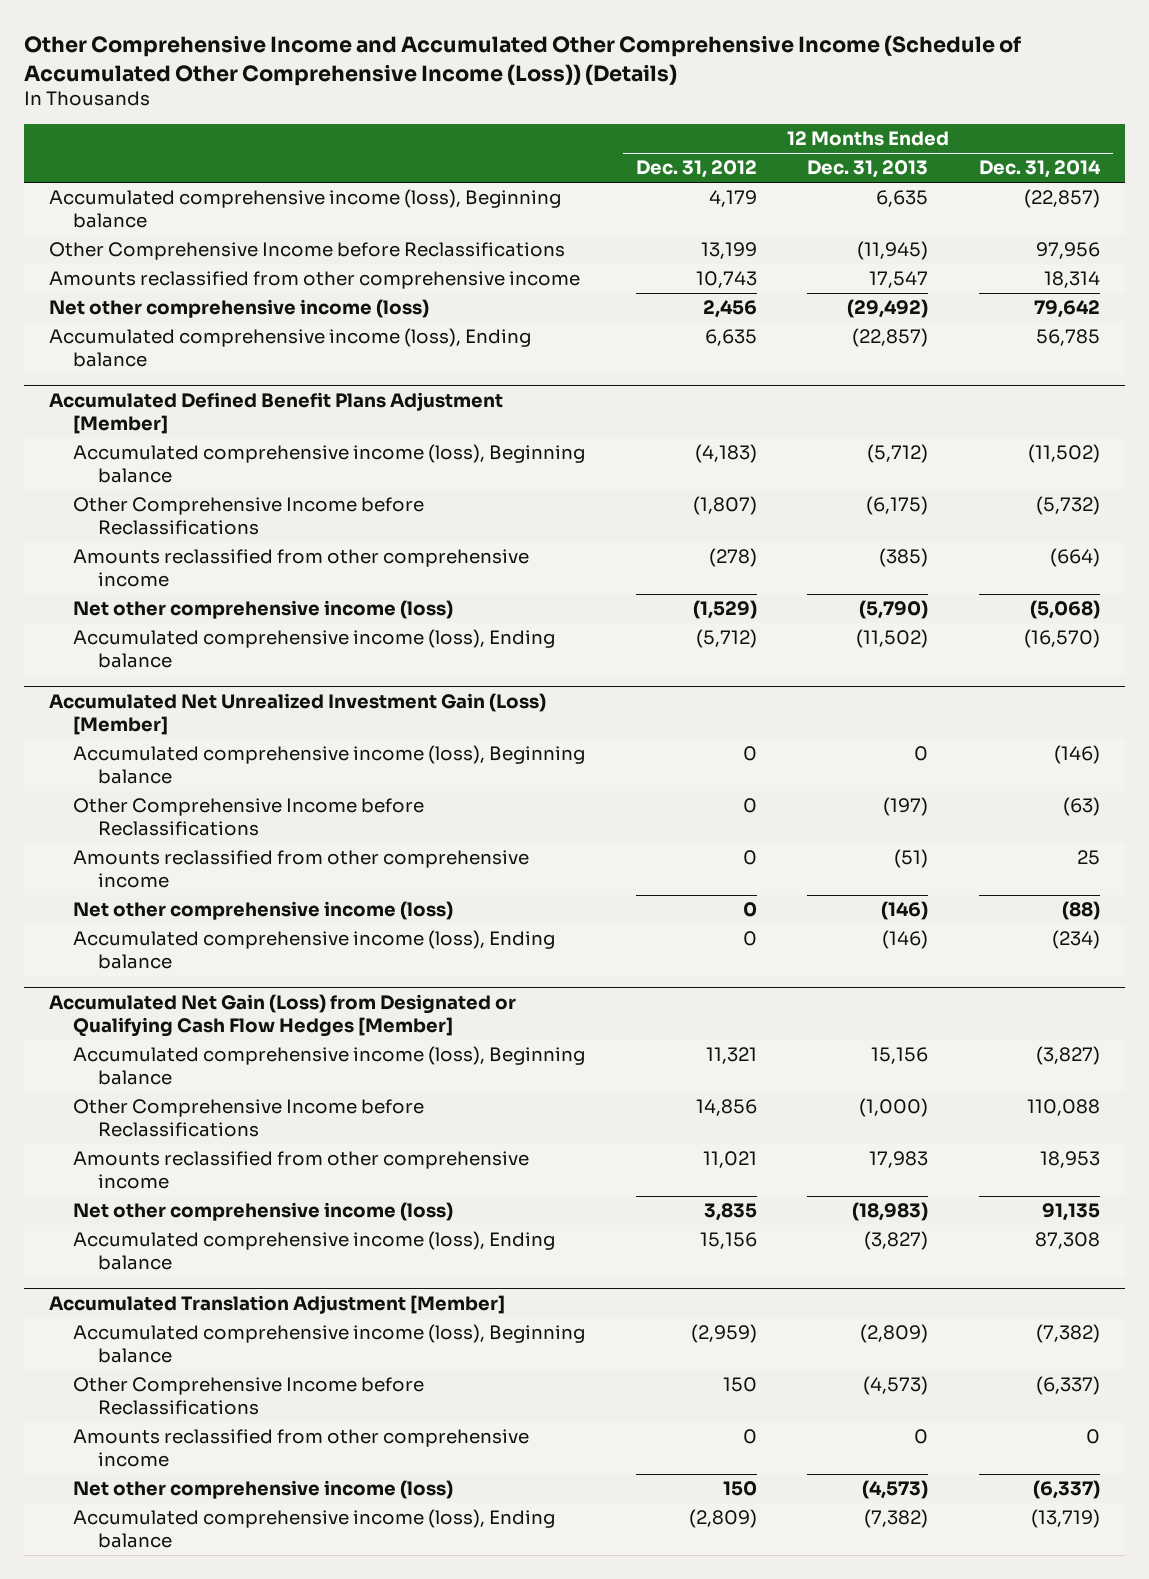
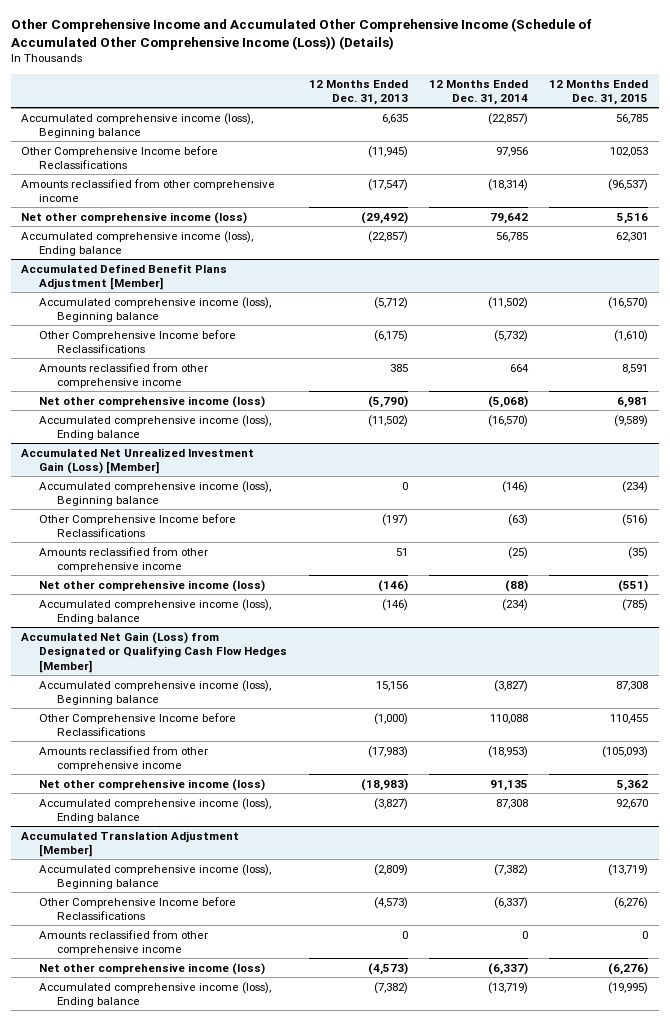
- | 12 Months Ended Dec. 31, 2012 | 12 Months Ended Dec. 31, 2013 | 12 Months Ended Dec. 31, 2014
+ | 12 Months Ended Dec. 31, 2013 | 12 Months Ended Dec. 31, 2014 | 12 Months Ended Dec. 31, 2015
- Amounts reclassified from other comprehensive income | 10,743 | 17,547 | 18,314
+ Amounts reclassified from other comprehensive income | (17,547) | (18,314) | (96,537)
@ Accumulated Defined Benefit Plans Adjustment [Member]
- Amounts reclassified from other comprehensive income | (278) | (385) | (664)
+ Amounts reclassified from other comprehensive income | 385 | 664 | 8,591
@ Accumulated Net Unrealized Investment Gain (Loss) [Member]
- Amounts reclassified from other comprehensive income | 0 | (51) | 25
+ Amounts reclassified from other comprehensive income | 51 | (25) | (35)
@ Accumulated Net Gain (Loss) from Designated or Qualifying Cash Flow Hedges [Member]
- Amounts reclassified from other comprehensive income | 11,021 | 17,983 | 18,953
+ Amounts reclassified from other comprehensive income | (17,983) | (18,953) | (105,093)

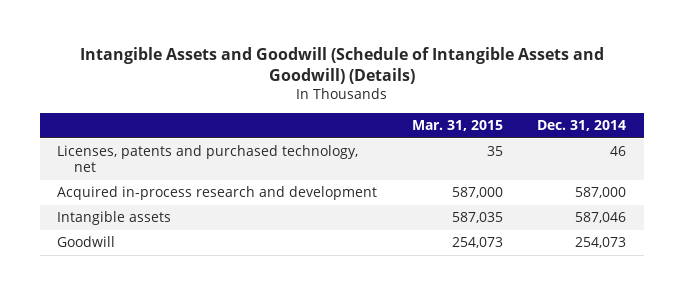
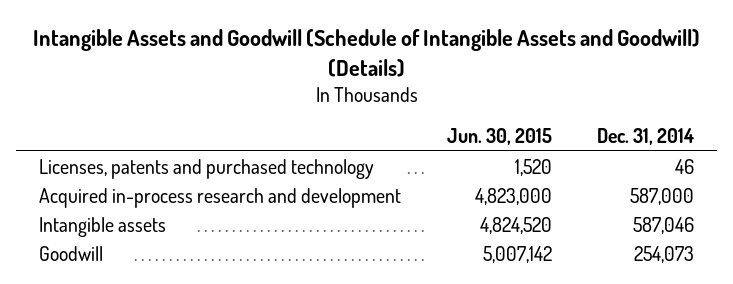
- | Mar. 31, 2015 | Dec. 31, 2014
+ | Jun. 30, 2015 | Dec. 31, 2014
- Licenses, patents and purchased technology, net | 35 | 46
+ Licenses, patents and purchased technology | 1,520 | 46

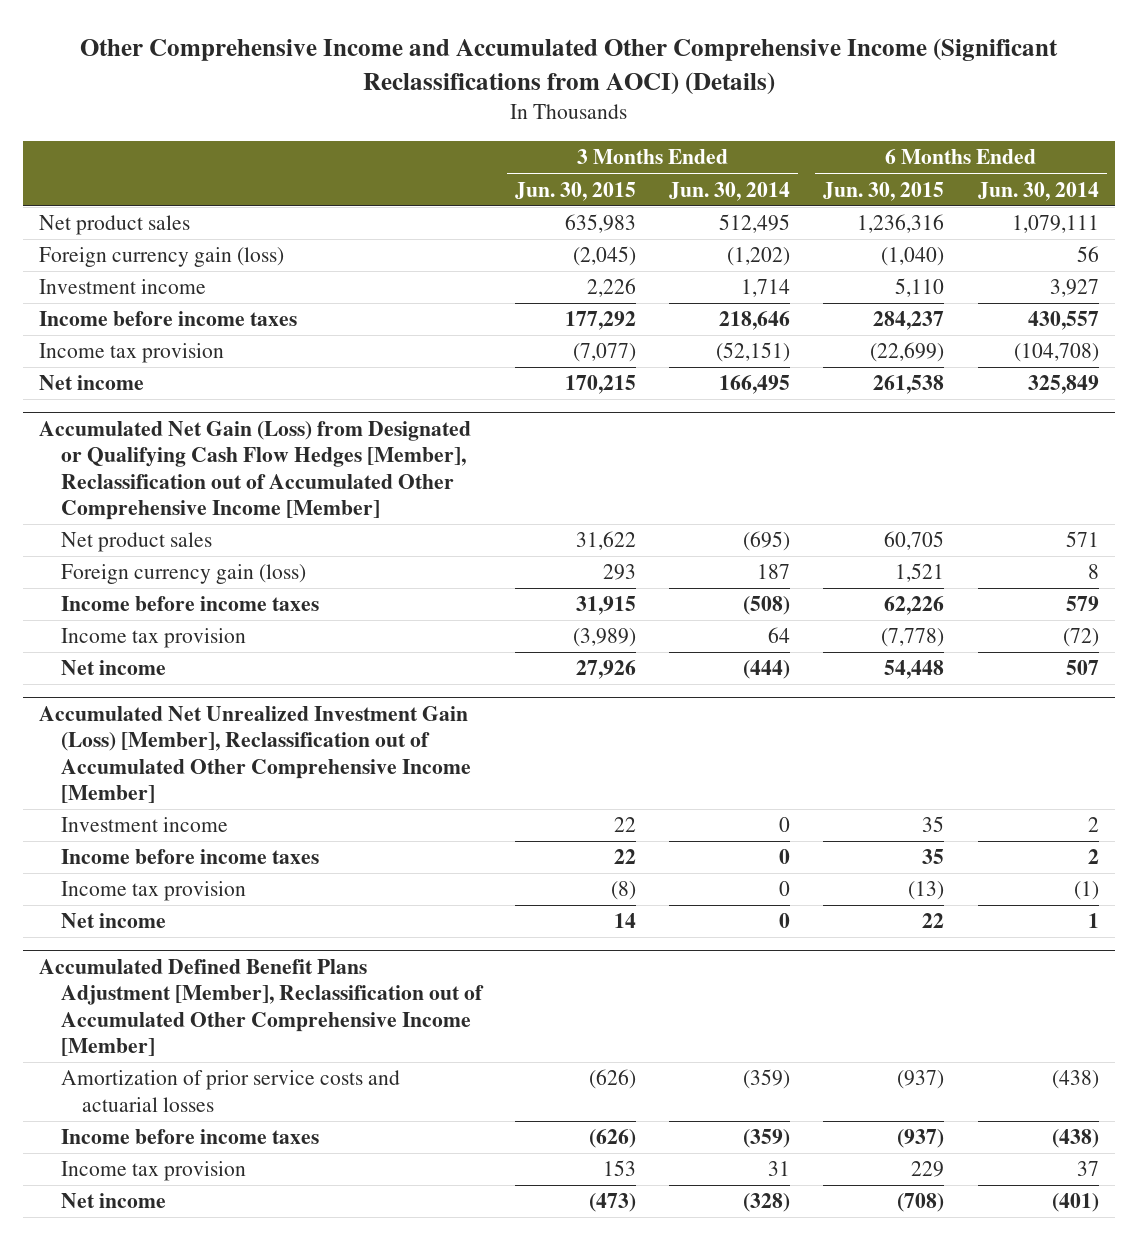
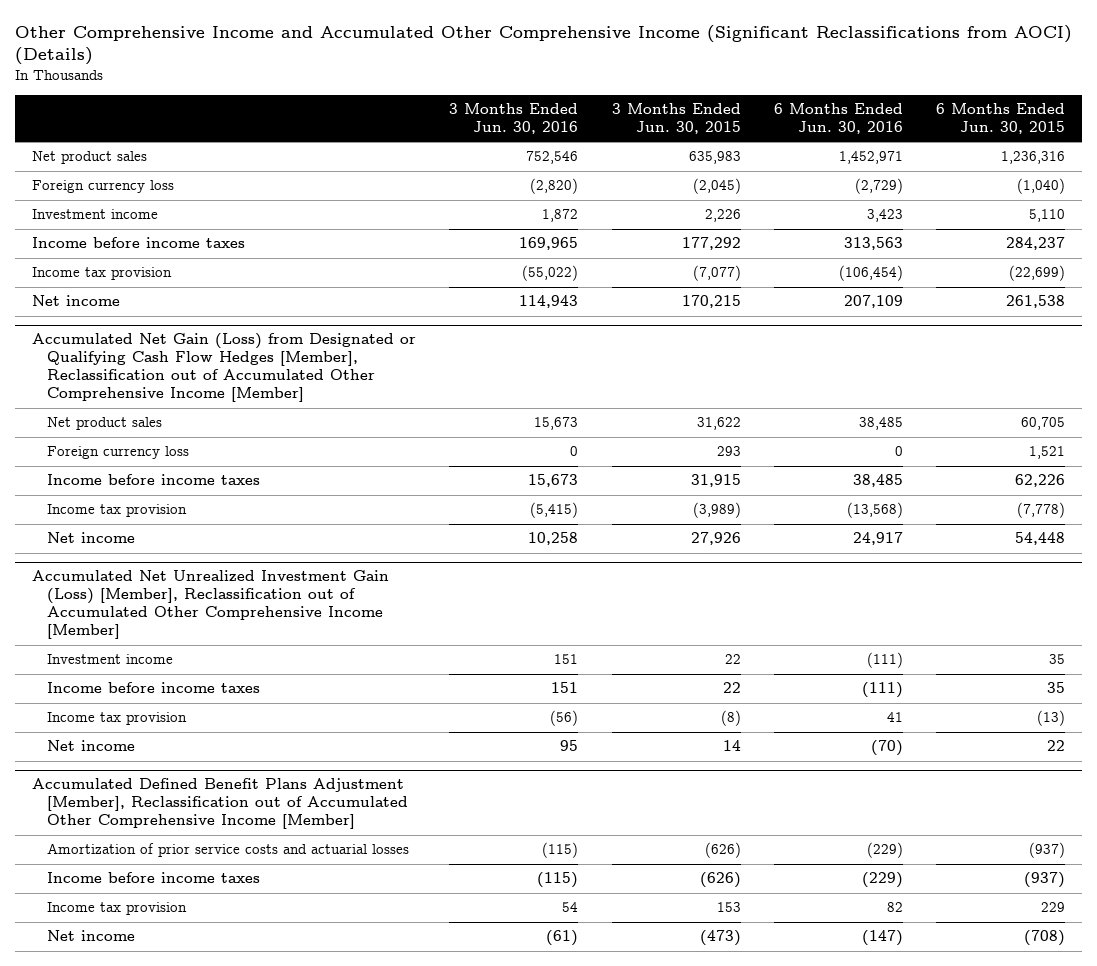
- | 3 Months Ended Jun. 30, 2015 | 3 Months Ended Jun. 30, 2014 | 6 Months Ended Jun. 30, 2015 | 6 Months Ended Jun. 30, 2014
+ | 3 Months Ended Jun. 30, 2016 | 3 Months Ended Jun. 30, 2015 | 6 Months Ended Jun. 30, 2016 | 6 Months Ended Jun. 30, 2015
- Foreign currency gain (loss) | (2,045) | (1,202) | (1,040) | 56
+ Foreign currency loss | (2,820) | (2,045) | (2,729) | (1,040)
@ Accumulated Net Gain (Loss) from Designated or Qualifying Cash Flow Hedges [Member], Reclassification out of Accumulated Other Comprehensive Income [Member]
- Foreign currency gain (loss) | 293 | 187 | 1,521 | 8
+ Foreign currency loss | 0 | 293 | 0 | 1,521

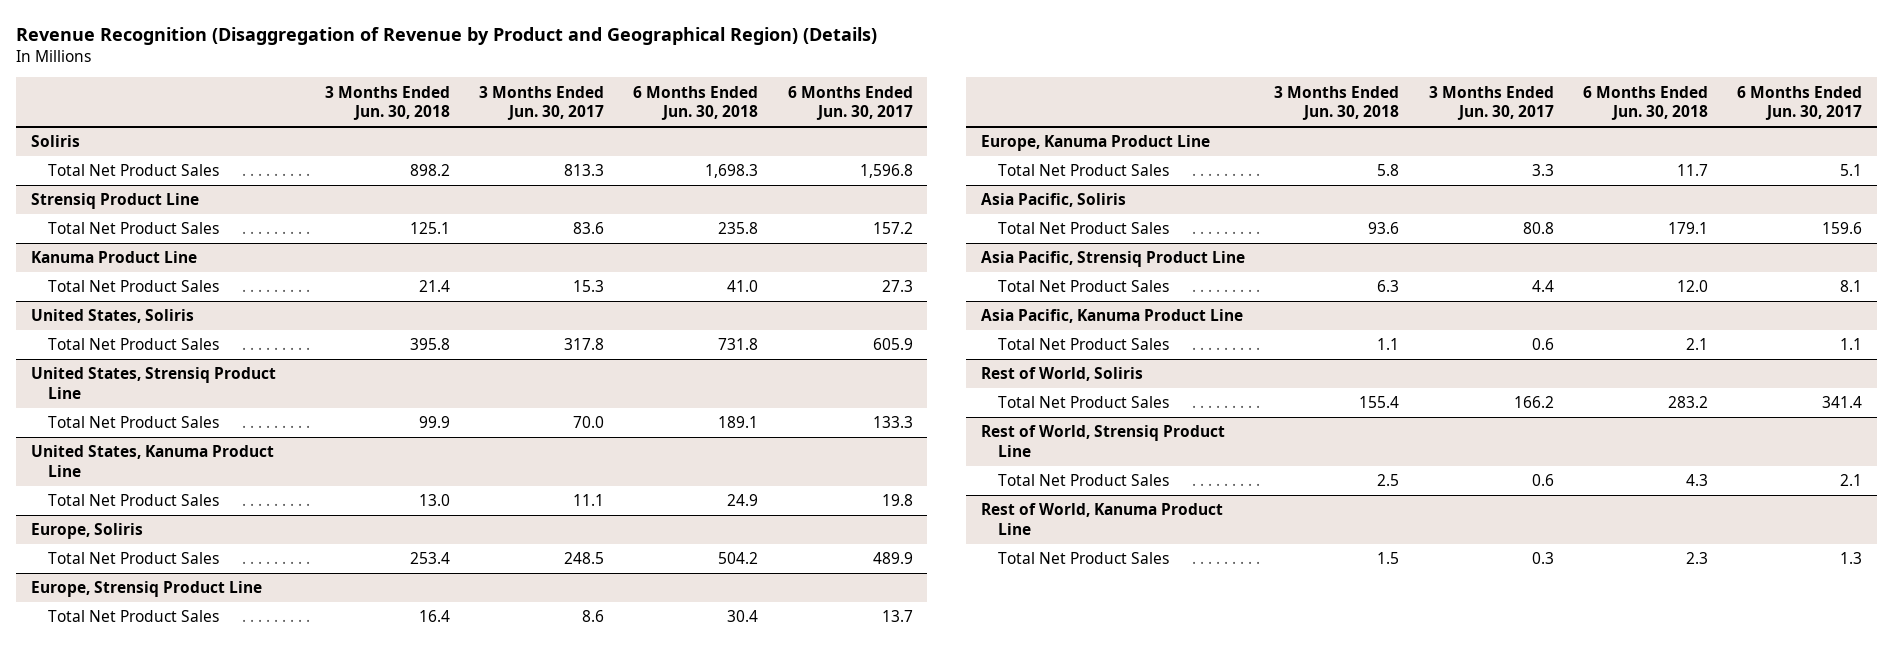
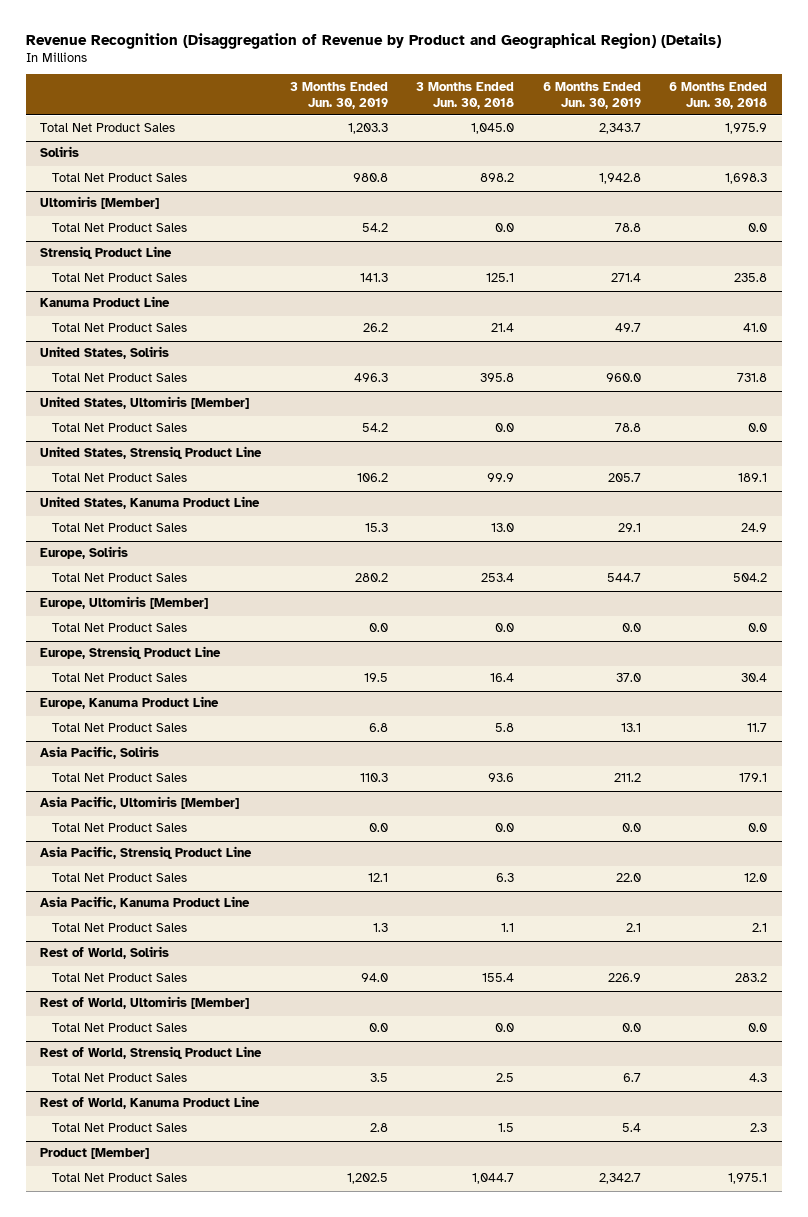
- | 3 Months Ended Jun. 30, 2018 | 3 Months Ended Jun. 30, 2017 | 6 Months Ended Jun. 30, 2018 | 6 Months Ended Jun. 30, 2017
+ | 3 Months Ended Jun. 30, 2019 | 3 Months Ended Jun. 30, 2018 | 6 Months Ended Jun. 30, 2019 | 6 Months Ended Jun. 30, 2018
+ Total Net Product Sales | 1,203.3 | 1,045.0 | 2,343.7 | 1,975.9
+ Ultomiris [Member]
+ Total Net Product Sales | 54.2 | 0.0 | 78.8 | 0.0
+ United States, Ultomiris [Member]
+ Total Net Product Sales | 54.2 | 0.0 | 78.8 | 0.0
+ Europe, Ultomiris [Member]
+ Total Net Product Sales | 0.0 | 0.0 | 0.0 | 0.0
+ Asia Pacific, Ultomiris [Member]
+ Total Net Product Sales | 0.0 | 0.0 | 0.0 | 0.0
+ Rest of World, Ultomiris [Member]
+ Total Net Product Sales | 0.0 | 0.0 | 0.0 | 0.0
+ Product [Member]
+ Total Net Product Sales | 1,202.5 | 1,044.7 | 2,342.7 | 1,975.1

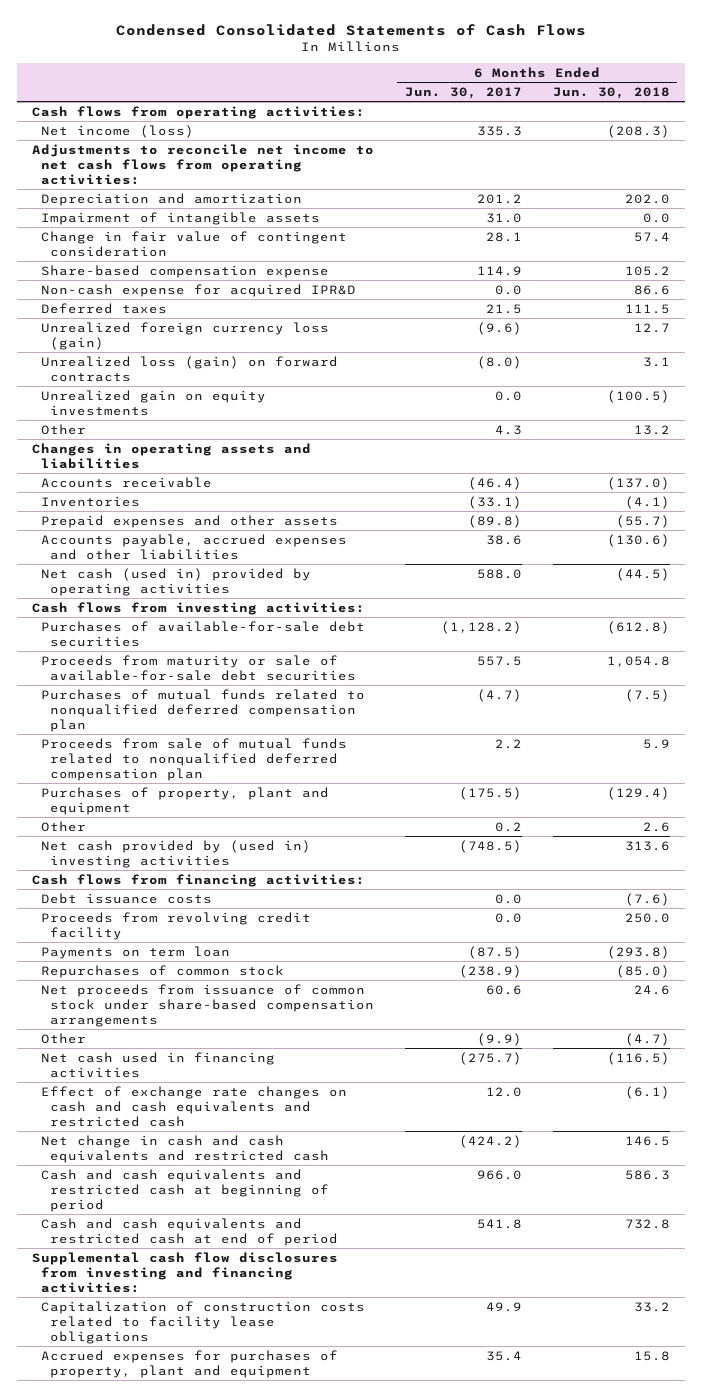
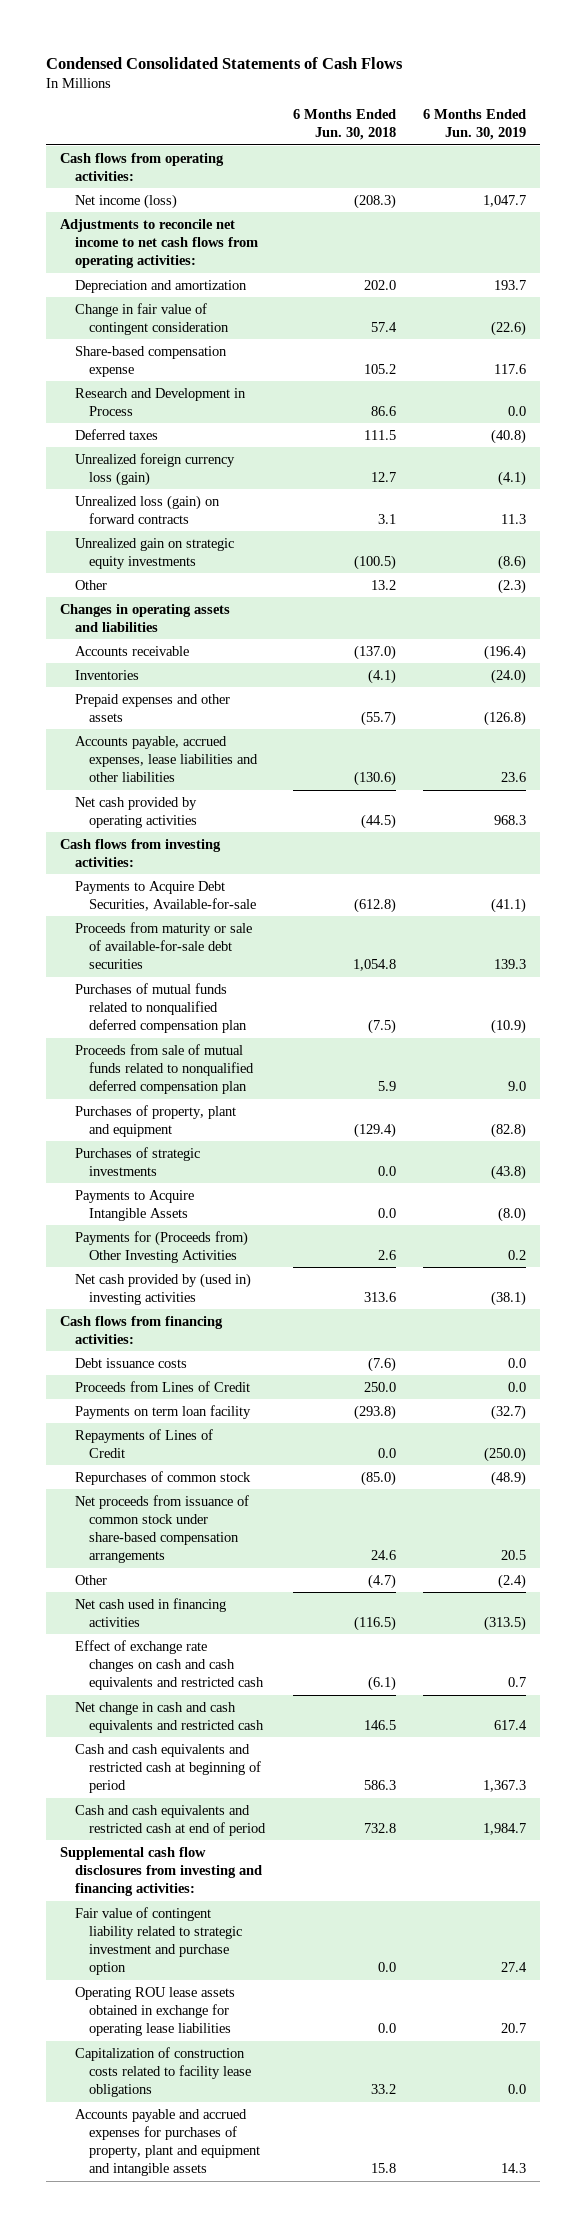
- | 6 Months Ended Jun. 30, 2017 | 6 Months Ended Jun. 30, 2018
+ | 6 Months Ended Jun. 30, 2018 | 6 Months Ended Jun. 30, 2019
- Impairment of intangible assets | 31.0 | 0.0
- Non-cash expense for acquired IPR&D | 0.0 | 86.6
+ Research and Development in Process | 86.6 | 0.0
- Unrealized gain on equity investments | 0.0 | (100.5)
+ Unrealized gain on strategic equity investments | (100.5) | (8.6)
- Accounts payable, accrued expenses and other liabilities | 38.6 | (130.6)
- Net cash (used in) provided by operating activities | 588.0 | (44.5)
+ Accounts payable, accrued expenses, lease liabilities and other liabilities | (130.6) | 23.6
+ Net cash provided by operating activities | (44.5) | 968.3
- Purchases of available-for-sale debt securities | (1,128.2) | (612.8)
+ Payments to Acquire Debt Securities, Available-for-sale | (612.8) | (41.1)
- Other | 0.2 | 2.6
+ Purchases of strategic investments | 0.0 | (43.8)
+ Payments to Acquire Intangible Assets | 0.0 | (8.0)
+ Payments for (Proceeds from) Other Investing Activities | 2.6 | 0.2
- Proceeds from revolving credit facility | 0.0 | 250.0
- Payments on term loan | (87.5) | (293.8)
+ Proceeds from Lines of Credit | 250.0 | 0.0
+ Payments on term loan facility | (293.8) | (32.7)
+ Repayments of Lines of Credit | 0.0 | (250.0)
+ Fair value of contingent liability related to strategic investment and purchase option | 0.0 | 27.4
+ Operating ROU lease assets obtained in exchange for operating lease liabilities | 0.0 | 20.7
- Accrued expenses for purchases of property, plant and equipment | 35.4 | 15.8
+ Accounts payable and accrued expenses for purchases of property, plant and equipment and intangible assets | 15.8 | 14.3

